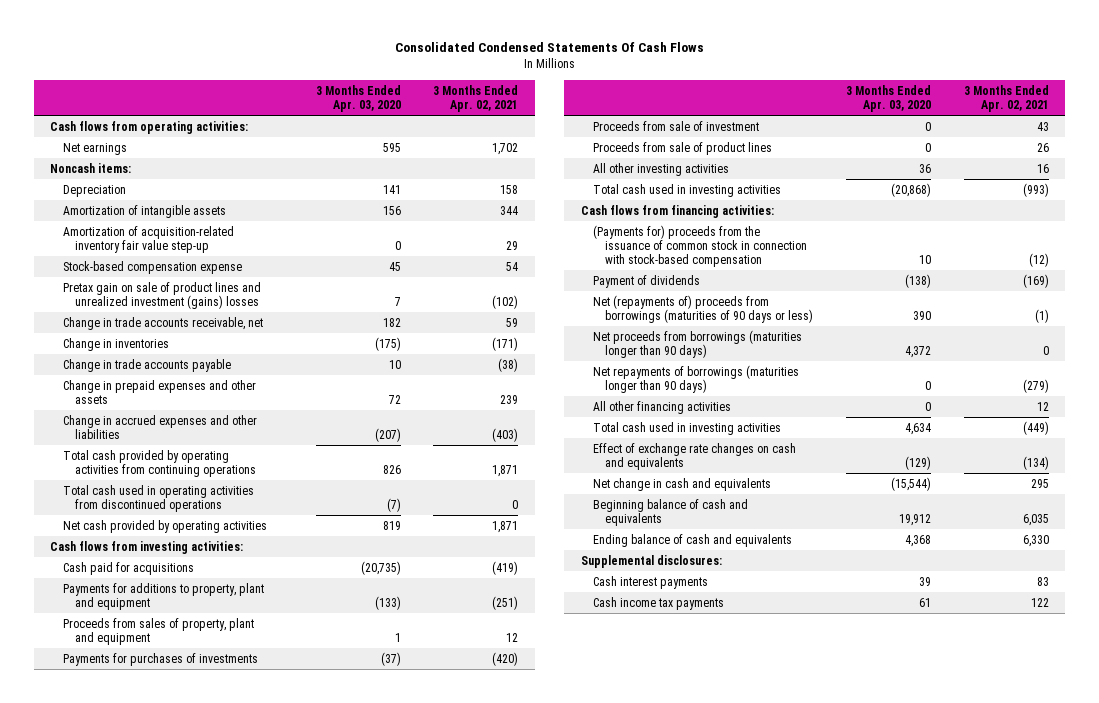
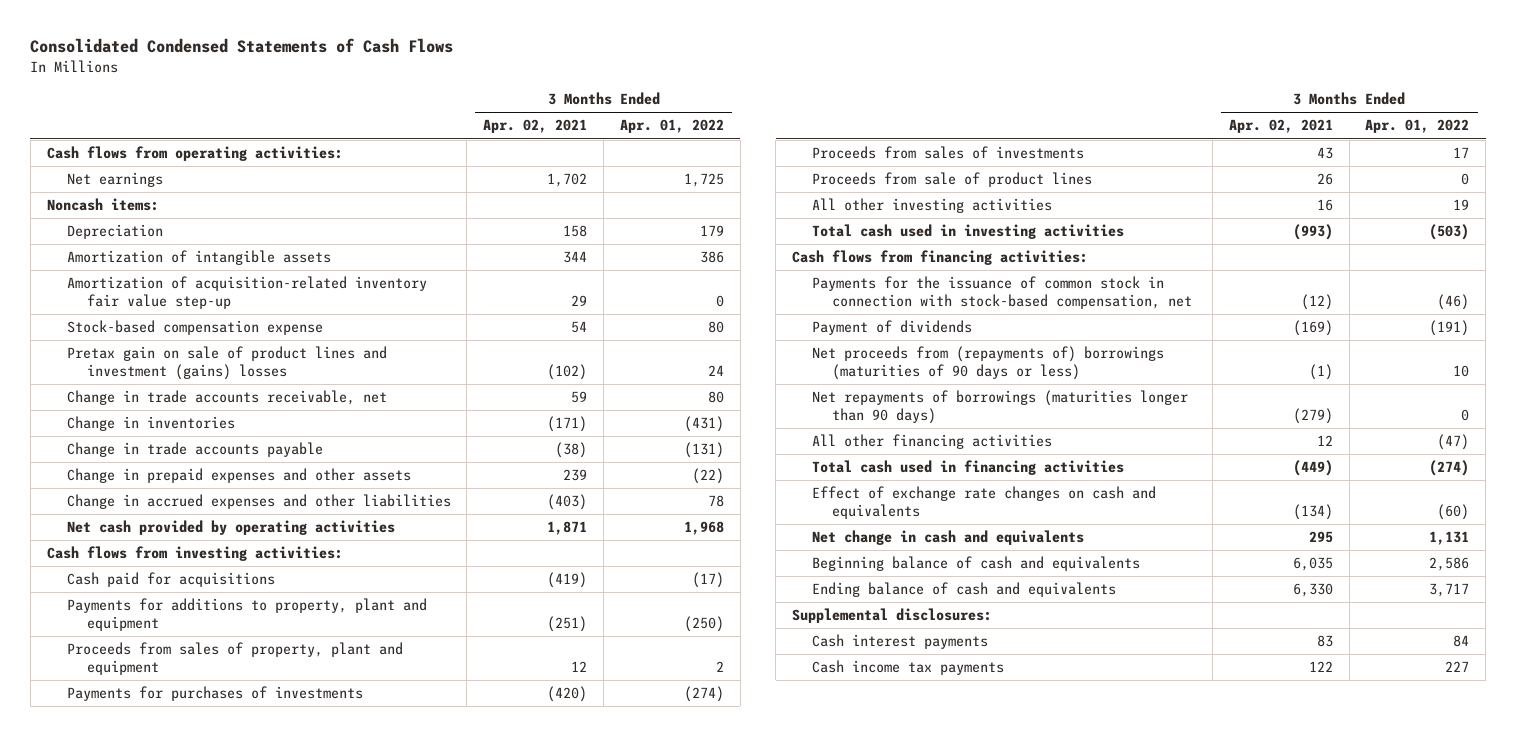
- Consolidated Condensed Statements Of Cash Flows
+ Consolidated Condensed Statements of Cash Flows
- | 3 Months Ended Apr. 03, 2020 | 3 Months Ended Apr. 02, 2021
+ | 3 Months Ended Apr. 02, 2021 | 3 Months Ended Apr. 01, 2022
- Pretax gain on sale of product lines and unrealized investment (gains) losses | 7 | (102)
+ Pretax gain on sale of product lines and investment (gains) losses | (102) | 24
- Total cash provided by operating activities from continuing operations | 826 | 1,871
- Total cash used in operating activities from discontinued operations | (7) | 0
- Proceeds from sale of investment | 0 | 43
+ Proceeds from sales of investments | 43 | 17
- (Payments for) proceeds from the issuance of common stock in connection with stock-based compensation | 10 | (12)
+ Payments for the issuance of common stock in connection with stock-based compensation, net | (12) | (46)
- Net (repayments of) proceeds from borrowings (maturities of 90 days or less) | 390 | (1)
- Net proceeds from borrowings (maturities longer than 90 days) | 4,372 | 0
+ Net proceeds from (repayments of) borrowings (maturities of 90 days or less) | (1) | 10
- Total cash used in investing activities | 4,634 | (449)
+ Total cash used in financing activities | (449) | (274)

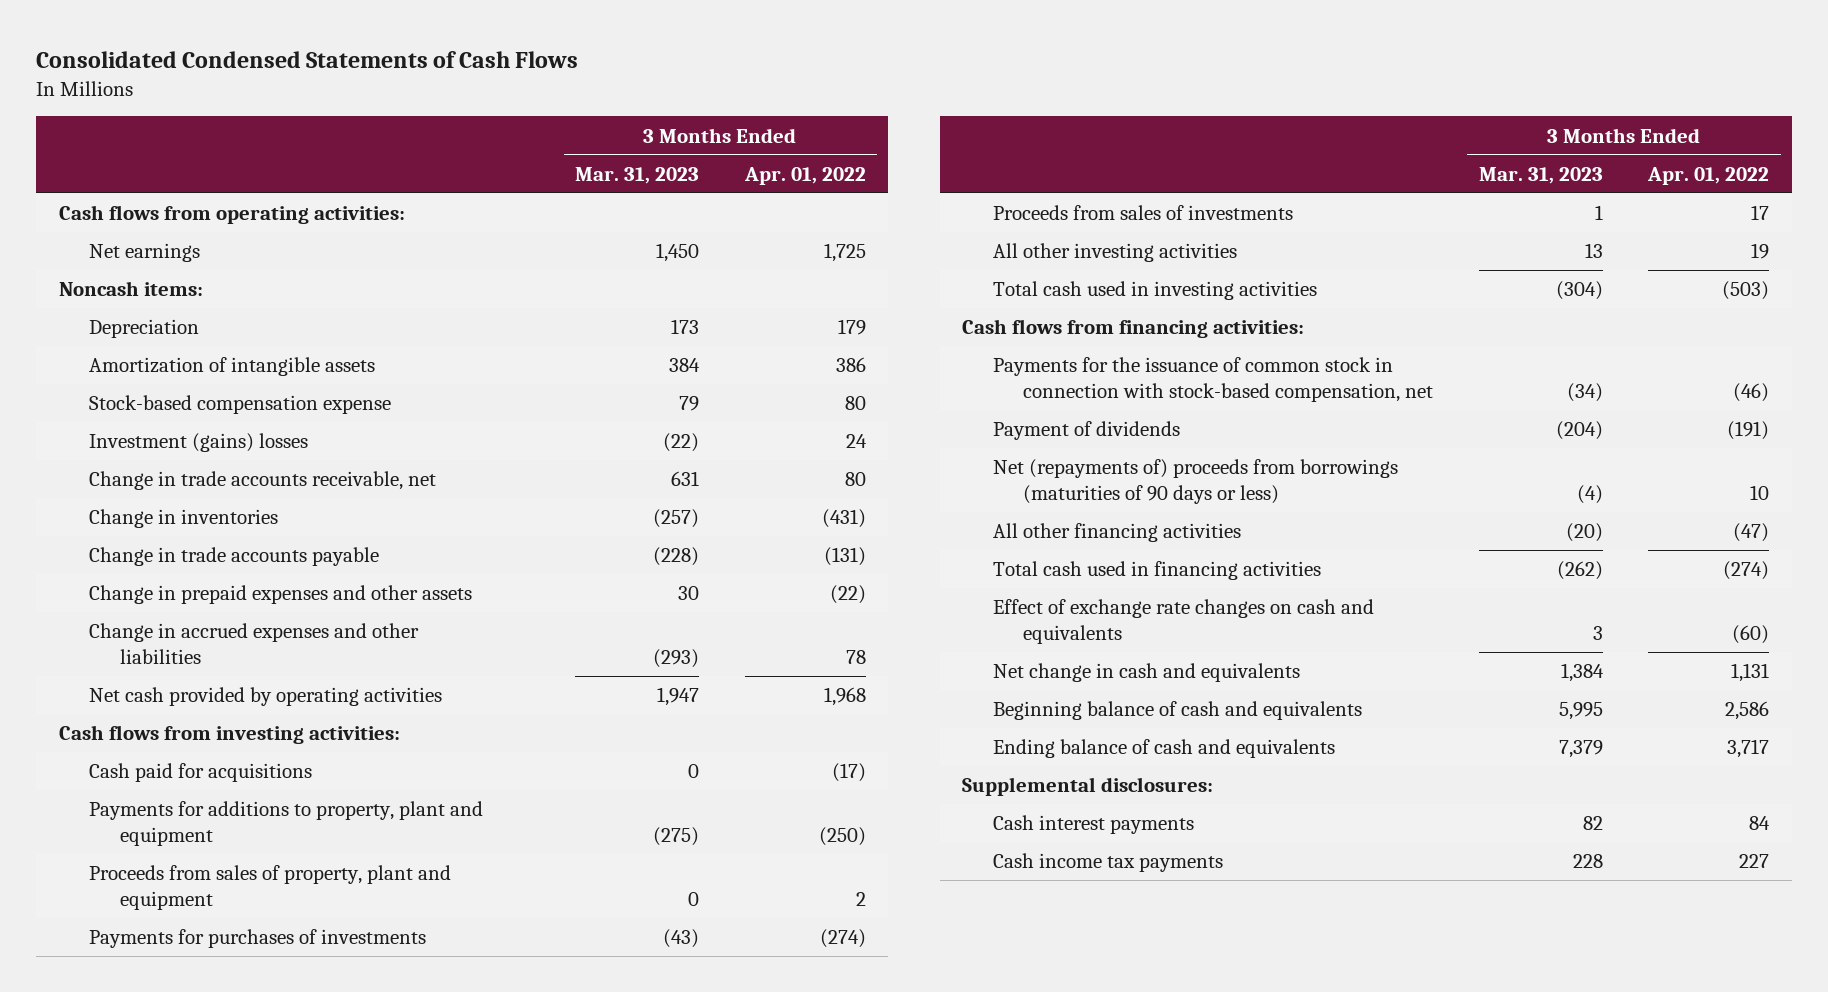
- | 3 Months Ended Apr. 02, 2021 | 3 Months Ended Apr. 01, 2022
+ | 3 Months Ended Mar. 31, 2023 | 3 Months Ended Apr. 01, 2022
- Amortization of acquisition-related inventory fair value step-up | 29 | 0
- Pretax gain on sale of product lines and investment (gains) losses | (102) | 24
+ Investment (gains) losses | (22) | 24
- Proceeds from sale of product lines | 26 | 0
- Net proceeds from (repayments of) borrowings (maturities of 90 days or less) | (1) | 10
- Net repayments of borrowings (maturities longer than 90 days) | (279) | 0
+ Net (repayments of) proceeds from borrowings (maturities of 90 days or less) | (4) | 10

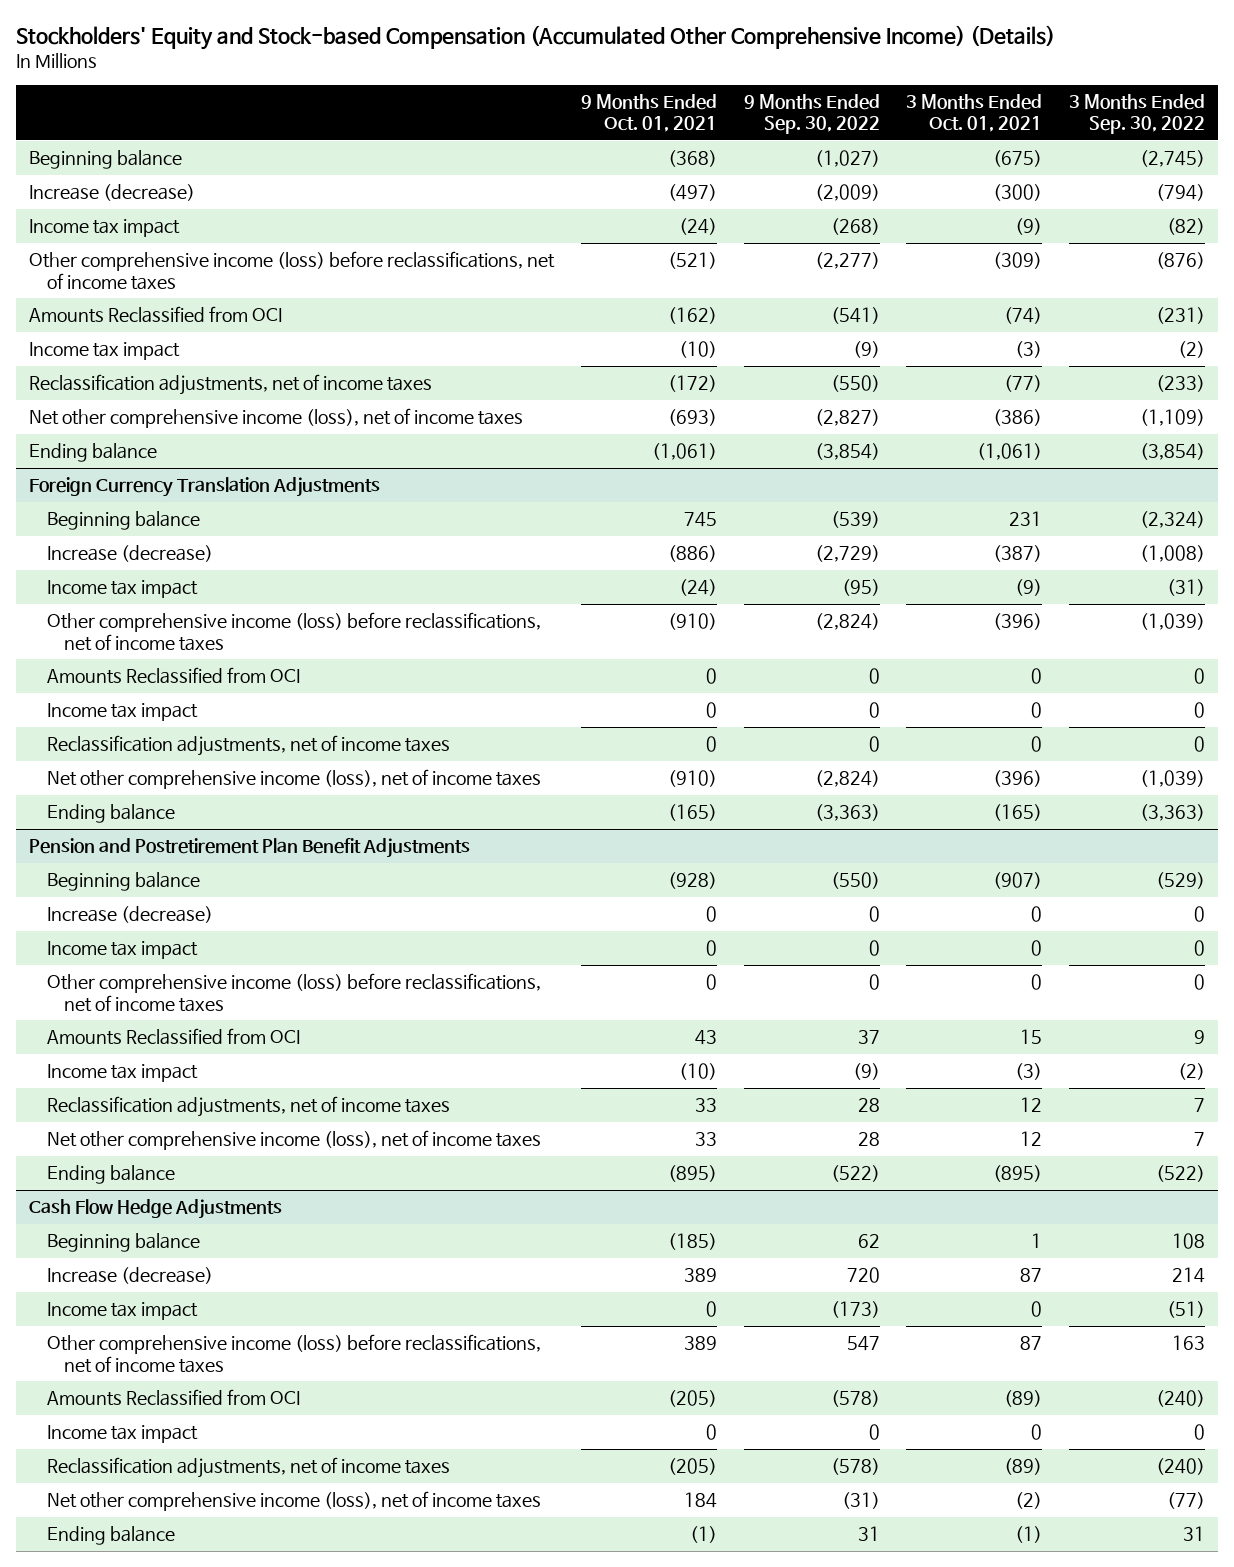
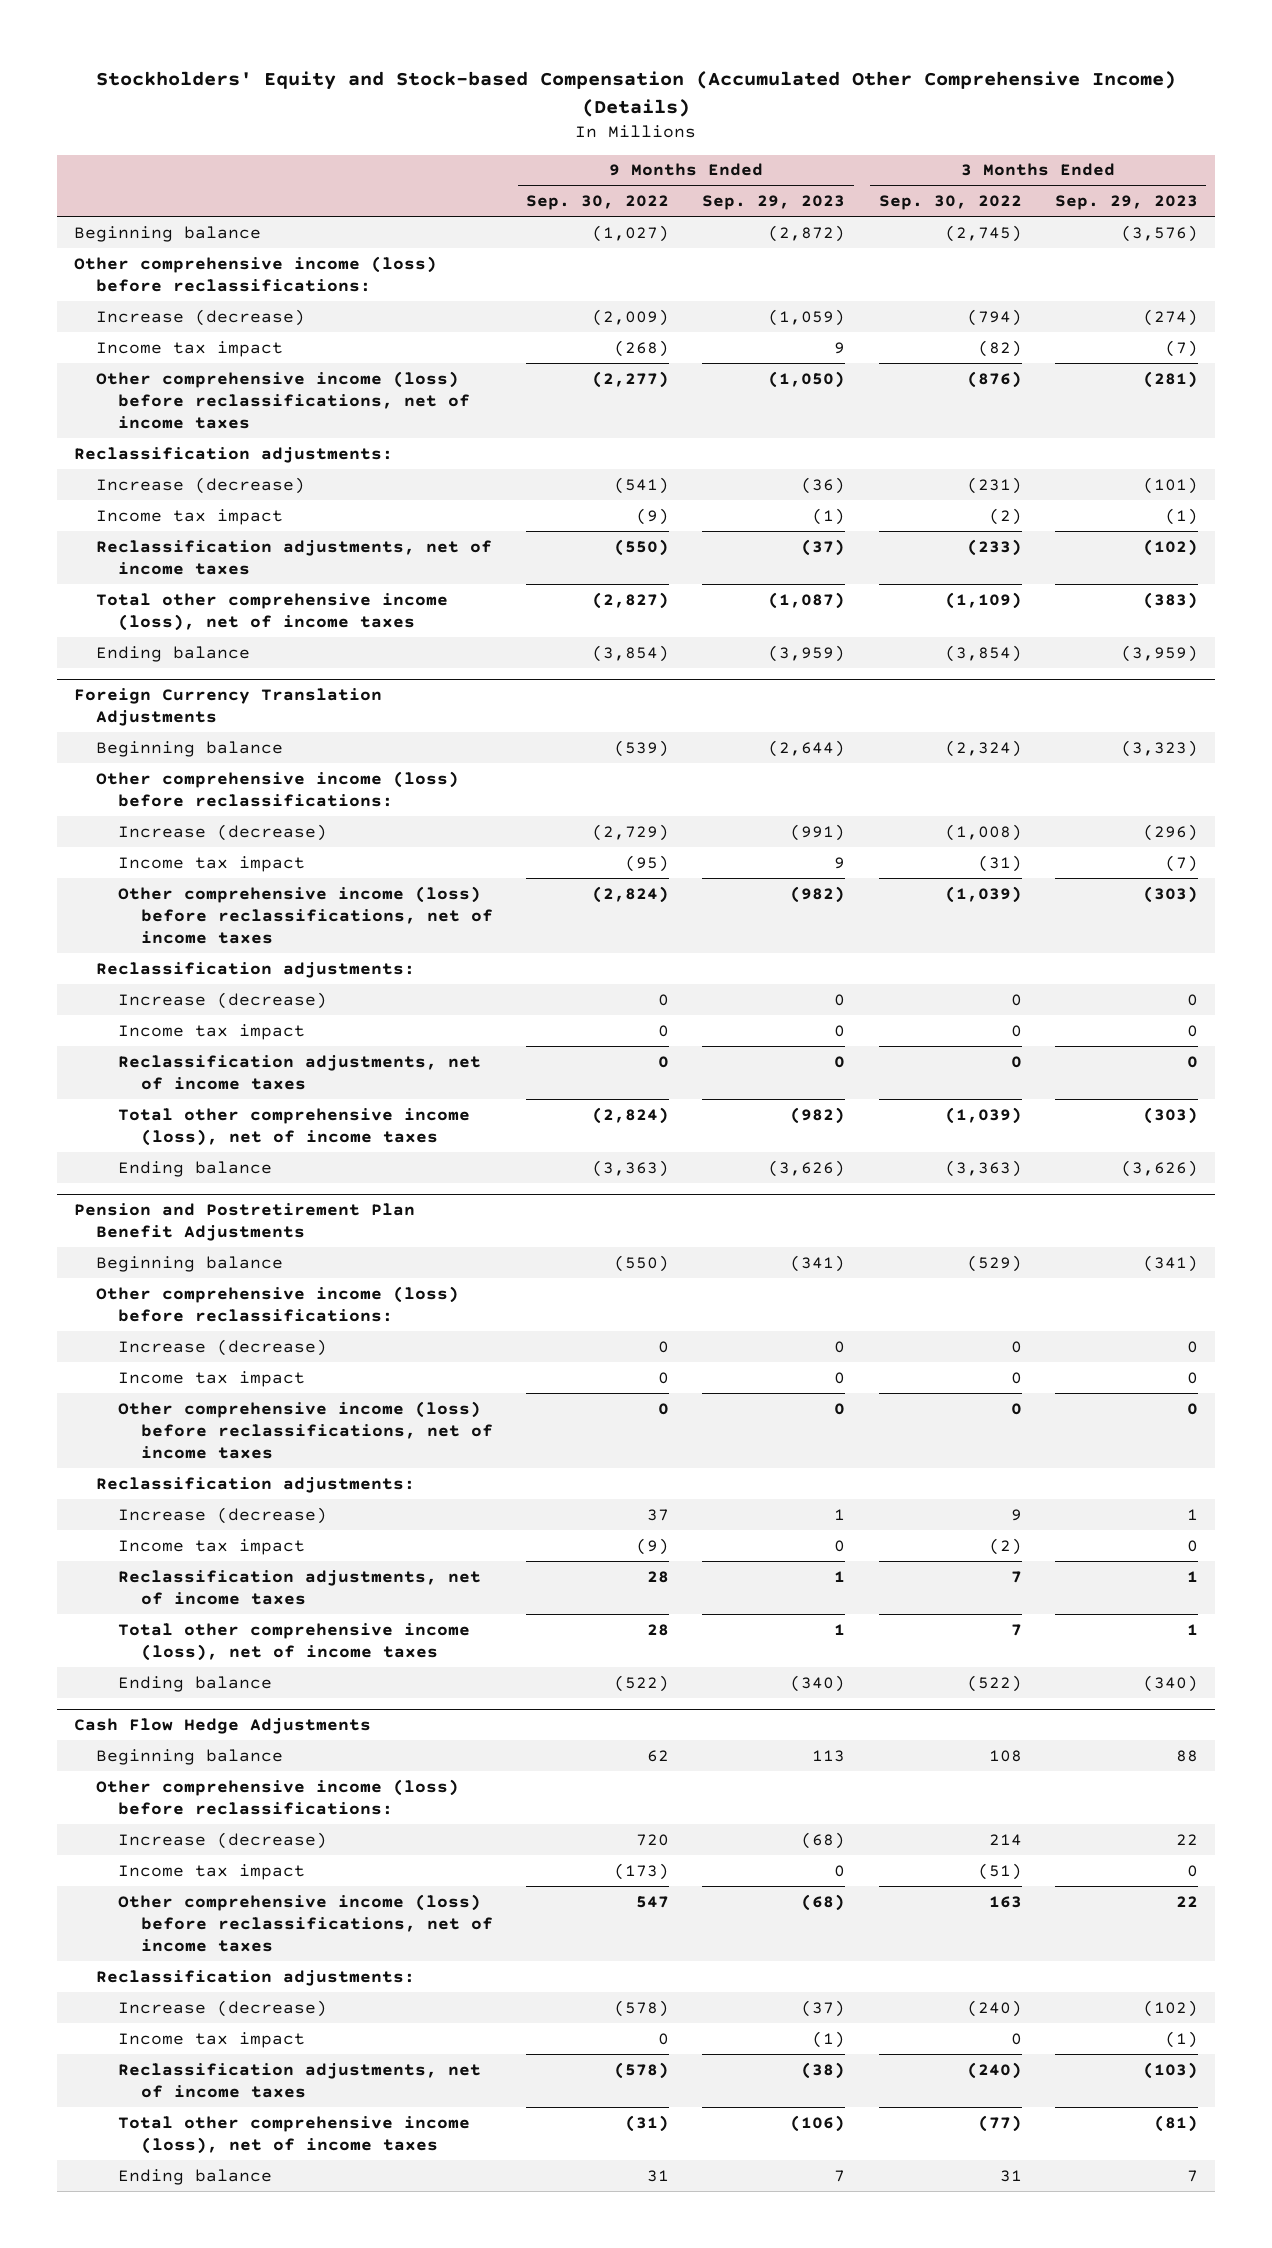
- | 9 Months Ended Oct. 01, 2021 | 9 Months Ended Sep. 30, 2022 | 3 Months Ended Oct. 01, 2021 | 3 Months Ended Sep. 30, 2022
+ | 9 Months Ended Sep. 30, 2022 | 9 Months Ended Sep. 29, 2023 | 3 Months Ended Sep. 30, 2022 | 3 Months Ended Sep. 29, 2023
+ Other comprehensive income (loss) before reclassifications:
- Amounts Reclassified from OCI | (162) | (541) | (74) | (231)
+ Reclassification adjustments:
+ Increase (decrease) | (541) | (36) | (231) | (101)
- Net other comprehensive income (loss), net of income taxes | (693) | (2,827) | (386) | (1,109)
+ Total other comprehensive income (loss), net of income taxes | (2,827) | (1,087) | (1,109) | (383)
@ Foreign Currency Translation Adjustments
+ Other comprehensive income (loss) before reclassifications:
- Amounts Reclassified from OCI | 0 | 0 | 0 | 0
+ Reclassification adjustments:
+ Increase (decrease) | 0 | 0 | 0 | 0
- Net other comprehensive income (loss), net of income taxes | (910) | (2,824) | (396) | (1,039)
+ Total other comprehensive income (loss), net of income taxes | (2,824) | (982) | (1,039) | (303)
@ Pension and Postretirement Plan Benefit Adjustments
+ Other comprehensive income (loss) before reclassifications:
- Amounts Reclassified from OCI | 43 | 37 | 15 | 9
+ Reclassification adjustments:
+ Increase (decrease) | 37 | 1 | 9 | 1
- Net other comprehensive income (loss), net of income taxes | 33 | 28 | 12 | 7
+ Total other comprehensive income (loss), net of income taxes | 28 | 1 | 7 | 1
@ Cash Flow Hedge Adjustments
+ Other comprehensive income (loss) before reclassifications:
- Amounts Reclassified from OCI | (205) | (578) | (89) | (240)
+ Reclassification adjustments:
+ Increase (decrease) | (578) | (37) | (240) | (102)
- Net other comprehensive income (loss), net of income taxes | 184 | (31) | (2) | (77)
+ Total other comprehensive income (loss), net of income taxes | (31) | (106) | (77) | (81)

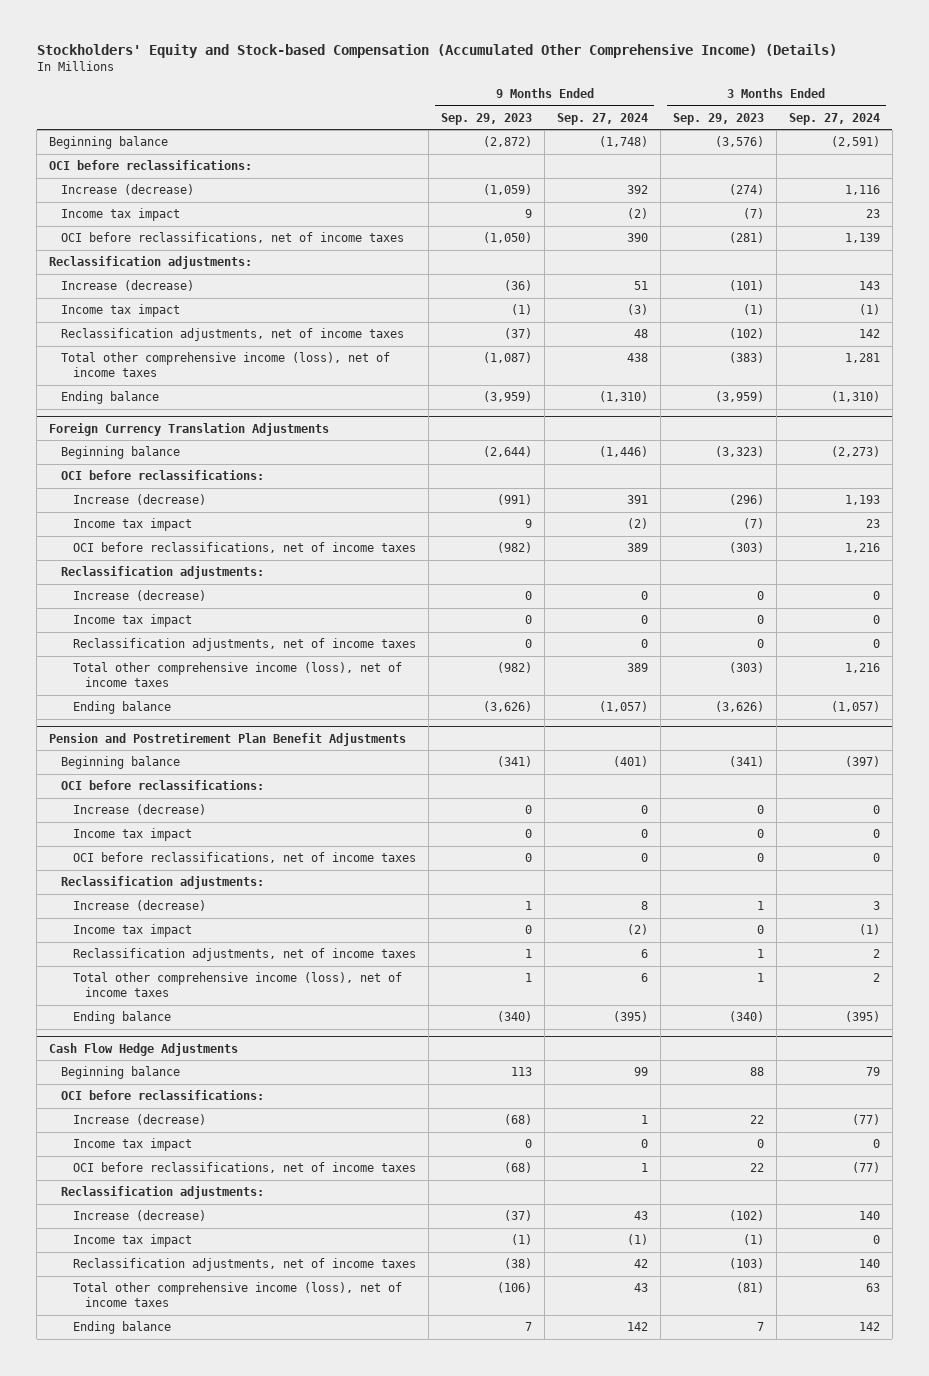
- | 9 Months Ended Sep. 30, 2022 | 9 Months Ended Sep. 29, 2023 | 3 Months Ended Sep. 30, 2022 | 3 Months Ended Sep. 29, 2023
+ | 9 Months Ended Sep. 29, 2023 | 9 Months Ended Sep. 27, 2024 | 3 Months Ended Sep. 29, 2023 | 3 Months Ended Sep. 27, 2024
- Other comprehensive income (loss) before reclassifications:
+ OCI before reclassifications:
- Other comprehensive income (loss) before reclassifications, net of income taxes | (2,277) | (1,050) | (876) | (281)
+ OCI before reclassifications, net of income taxes | (1,050) | 390 | (281) | 1,139
@ Foreign Currency Translation Adjustments
- Other comprehensive income (loss) before reclassifications:
+ OCI before reclassifications:
- Other comprehensive income (loss) before reclassifications, net of income taxes | (2,824) | (982) | (1,039) | (303)
+ OCI before reclassifications, net of income taxes | (982) | 389 | (303) | 1,216
@ Pension and Postretirement Plan Benefit Adjustments
- Other comprehensive income (loss) before reclassifications:
+ OCI before reclassifications:
- Other comprehensive income (loss) before reclassifications, net of income taxes | 0 | 0 | 0 | 0
+ OCI before reclassifications, net of income taxes | 0 | 0 | 0 | 0
@ Cash Flow Hedge Adjustments
- Other comprehensive income (loss) before reclassifications:
+ OCI before reclassifications:
- Other comprehensive income (loss) before reclassifications, net of income taxes | 547 | (68) | 163 | 22
+ OCI before reclassifications, net of income taxes | (68) | 1 | 22 | (77)

